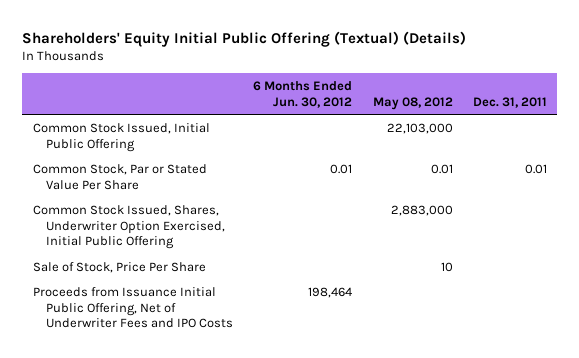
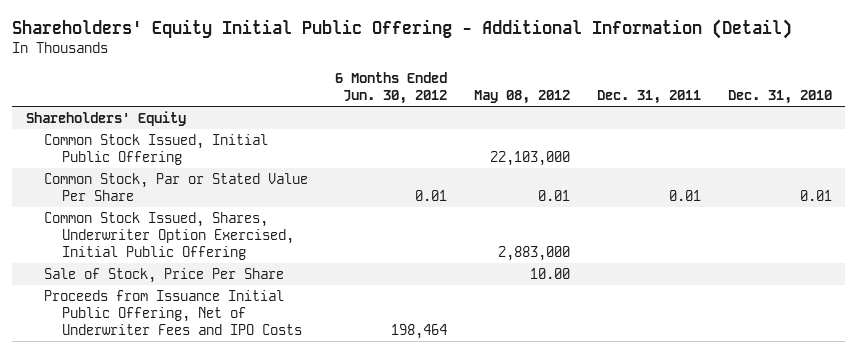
- Shareholders' Equity Initial Public Offering (Textual) (Details)
+ Shareholders' Equity Initial Public Offering - Additional Information (Detail)
- | 6 Months Ended Jun. 30, 2012 | May 08, 2012 | Dec. 31, 2011
+ | 6 Months Ended Jun. 30, 2012 | May 08, 2012 | Dec. 31, 2011 | Dec. 31, 2010
+ Shareholders' Equity
- Sale of Stock, Price Per Share | | 10 |
+ Sale of Stock, Price Per Share | | 10.00 | |

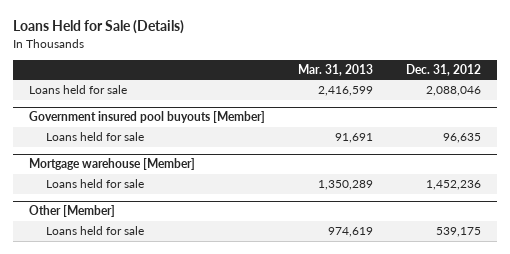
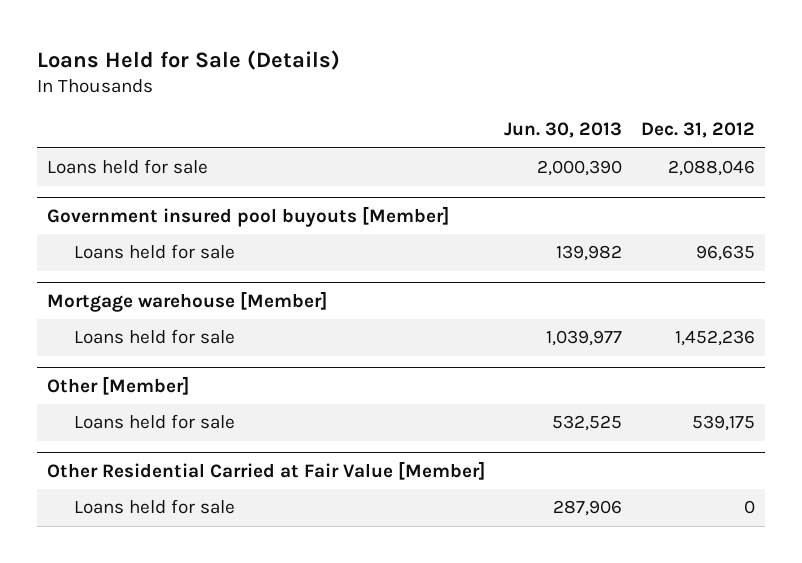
- | Mar. 31, 2013 | Dec. 31, 2012
+ | Jun. 30, 2013 | Dec. 31, 2012
+ Other Residential Carried at Fair Value [Member]
+ Loans held for sale | 287,906 | 0

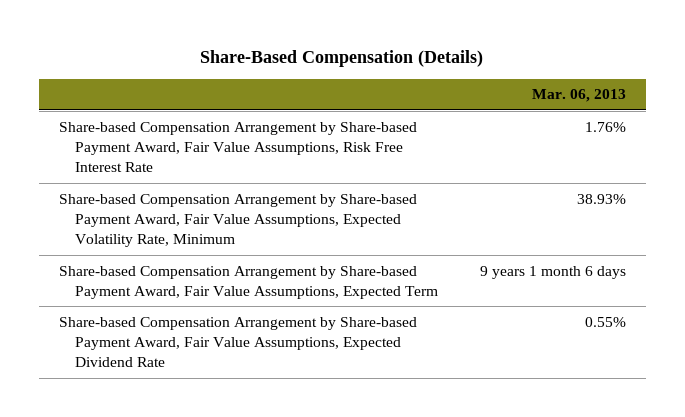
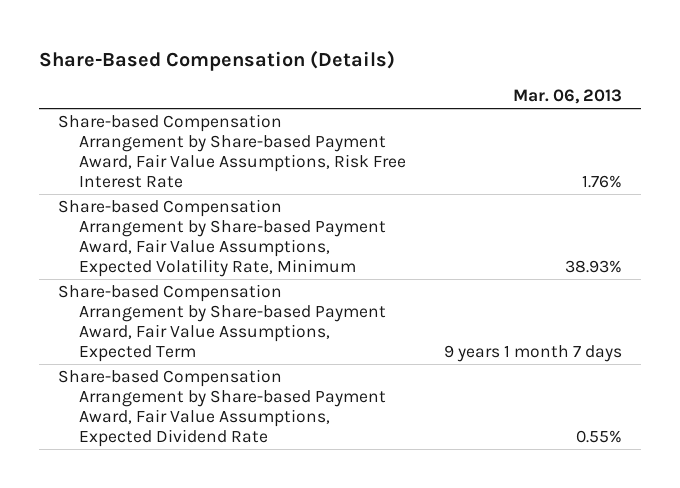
- Share-based Compensation Arrangement by Share-based Payment Award, Fair Value Assumptions, Expected Term | 9 years 1 month 6 days
+ Share-based Compensation Arrangement by Share-based Payment Award, Fair Value Assumptions, Expected Term | 9 years 1 month 7 days

